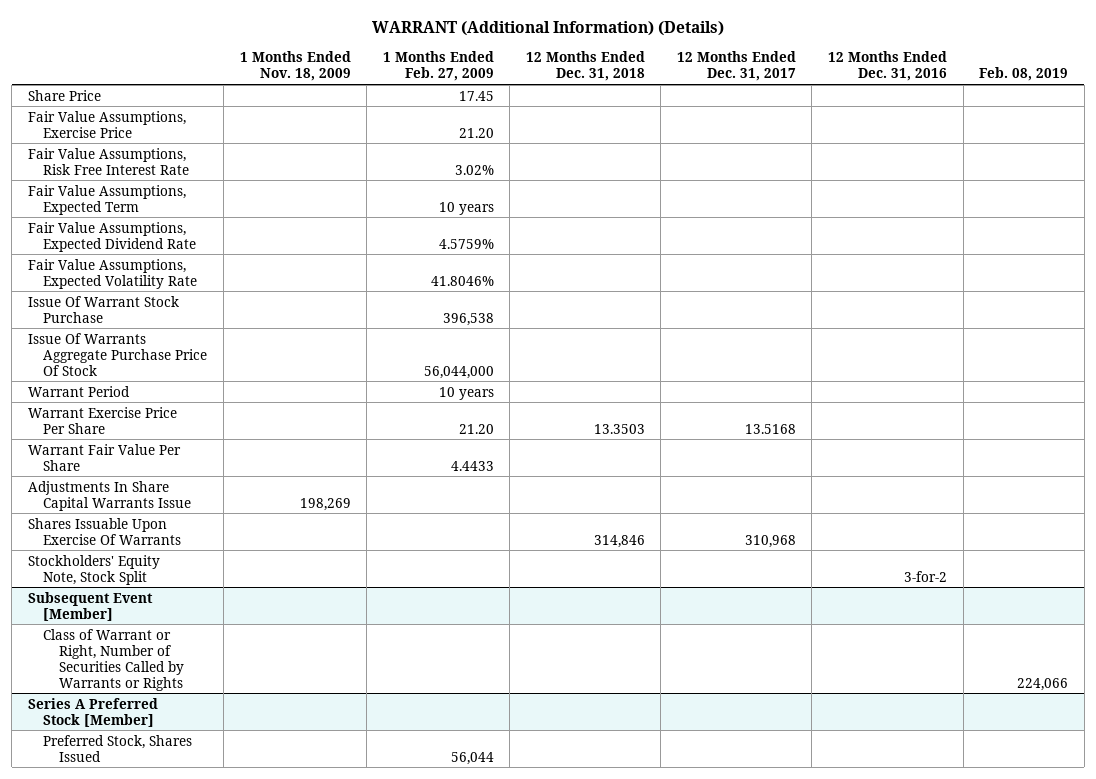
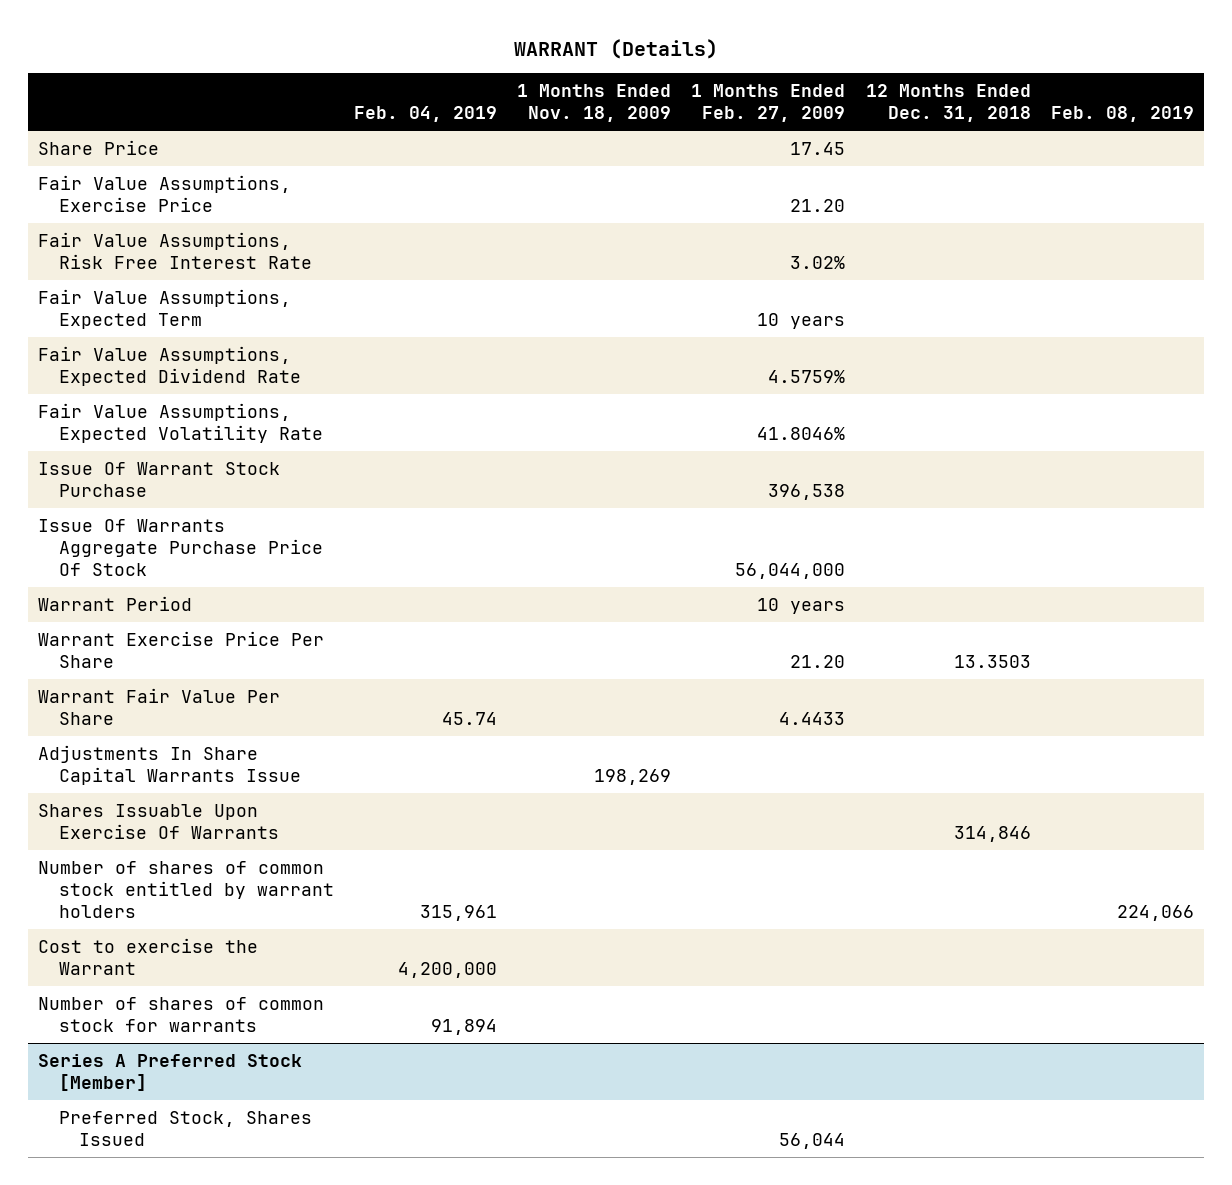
- WARRANT (Additional Information) (Details)
+ WARRANT (Details)
- | 1 Months Ended Nov. 18, 2009 | 1 Months Ended Feb. 27, 2009 | 12 Months Ended Dec. 31, 2018 | 12 Months Ended Dec. 31, 2017 | 12 Months Ended Dec. 31, 2016 | Feb. 08, 2019
+ | Feb. 04, 2019 | 1 Months Ended Nov. 18, 2009 | 1 Months Ended Feb. 27, 2009 | 12 Months Ended Dec. 31, 2018 | Feb. 08, 2019
- Stockholders' Equity Note, Stock Split | | | | | 3-for-2 |
- Subsequent Event [Member]
- Class of Warrant or Right, Number of Securities Called by Warrants or Rights | | | | | | 224,066
+ Number of shares of common stock entitled by warrant holders | 315,961 | | | | 224,066
+ Cost to exercise the Warrant | 4,200,000 | | | |
+ Number of shares of common stock for warrants | 91,894 | | | |

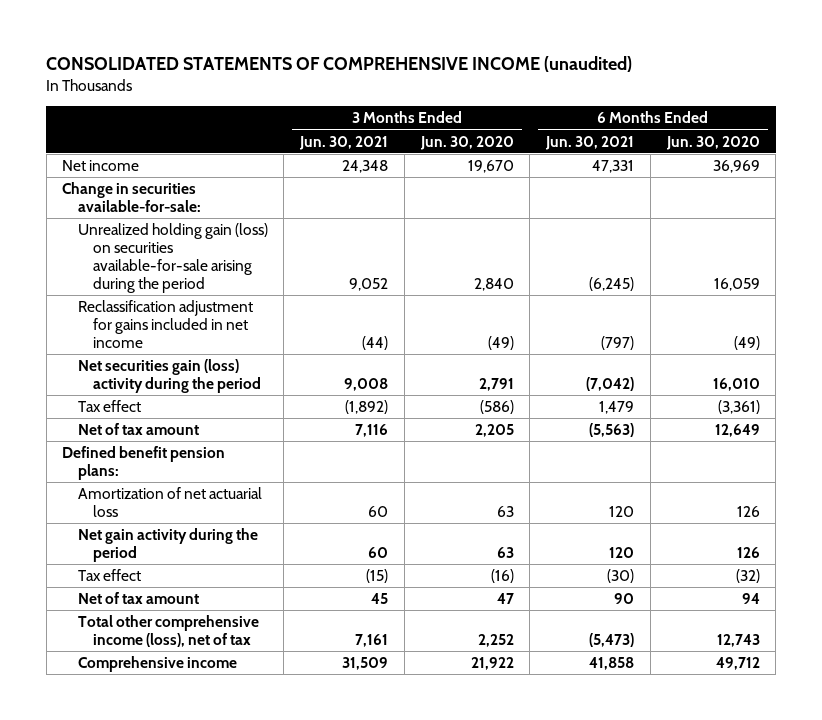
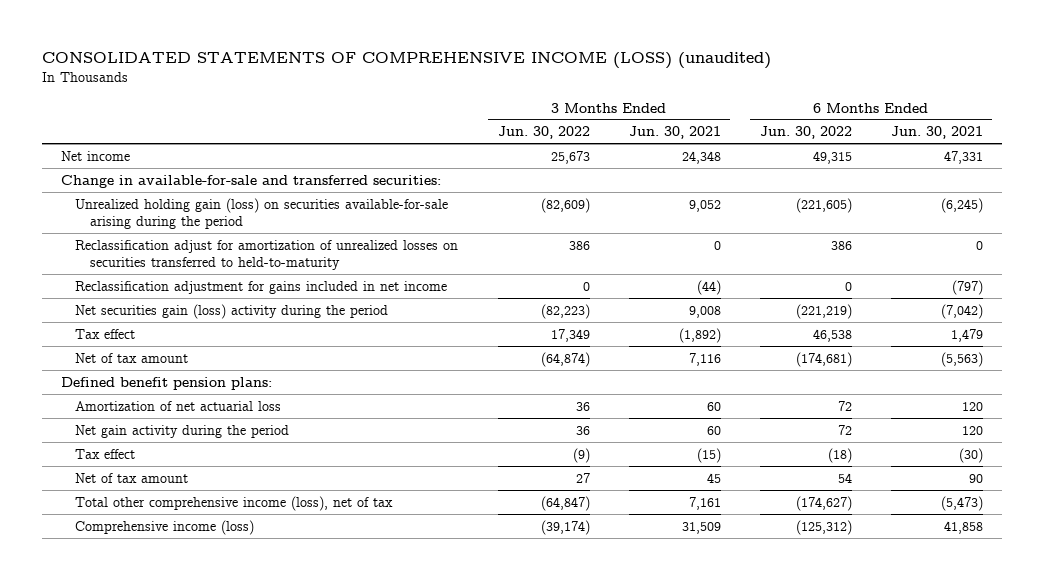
- CONSOLIDATED STATEMENTS OF COMPREHENSIVE INCOME (unaudited)
+ CONSOLIDATED STATEMENTS OF COMPREHENSIVE INCOME (LOSS) (unaudited)
- | 3 Months Ended Jun. 30, 2021 | 3 Months Ended Jun. 30, 2020 | 6 Months Ended Jun. 30, 2021 | 6 Months Ended Jun. 30, 2020
+ | 3 Months Ended Jun. 30, 2022 | 3 Months Ended Jun. 30, 2021 | 6 Months Ended Jun. 30, 2022 | 6 Months Ended Jun. 30, 2021
- Change in securities available-for-sale:
+ Change in available-for-sale and transferred securities:
+ Reclassification adjust for amortization of unrealized losses on securities transferred to held-to-maturity | 386 | 0 | 386 | 0
- Comprehensive income | 31,509 | 21,922 | 41,858 | 49,712
+ Comprehensive income (loss) | (39,174) | 31,509 | (125,312) | 41,858

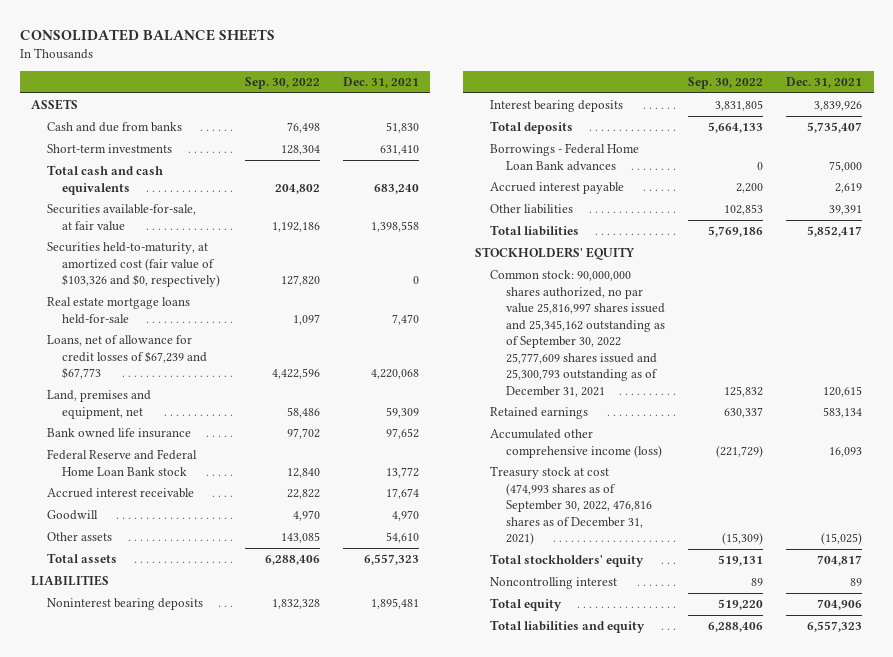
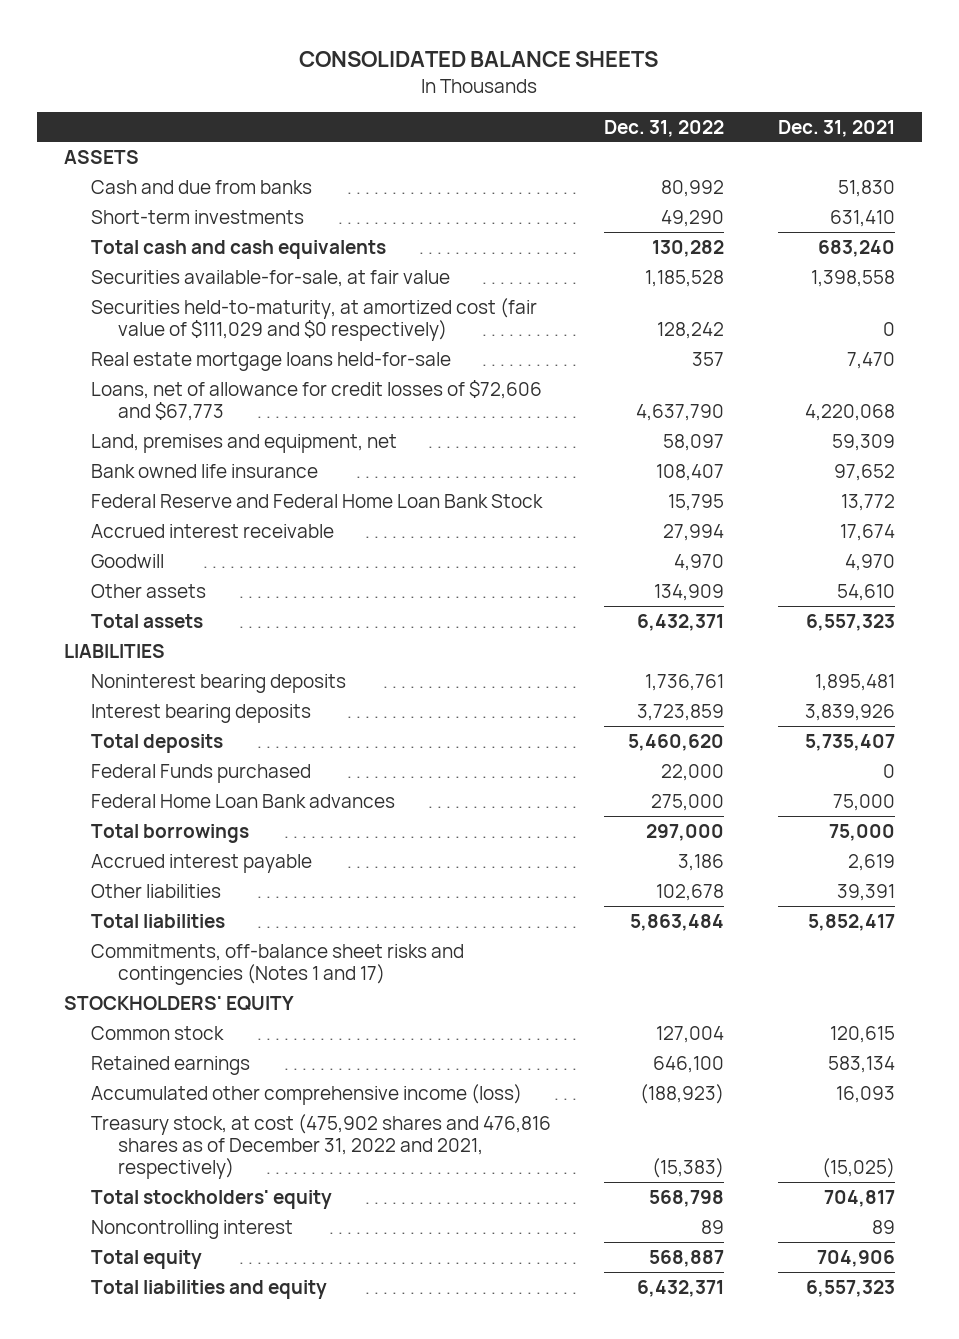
- | Sep. 30, 2022 | Dec. 31, 2021
+ | Dec. 31, 2022 | Dec. 31, 2021
- Securities held-to-maturity, at amortized cost (fair value of $103,326 and $0, respectively) | 127,820 | 0
+ Securities held-to-maturity, at amortized cost (fair value of $111,029 and $0 respectively) | 128,242 | 0
- Loans, net of allowance for credit losses of $67,239 and $67,773 | 4,422,596 | 4,220,068
+ Loans, net of allowance for credit losses of $72,606 and $67,773 | 4,637,790 | 4,220,068
- Federal Reserve and Federal Home Loan Bank stock | 12,840 | 13,772
+ Federal Reserve and Federal Home Loan Bank Stock | 15,795 | 13,772
- Borrowings - Federal Home Loan Bank advances | 0 | 75,000
+ Federal Funds purchased | 22,000 | 0
+ Federal Home Loan Bank advances | 275,000 | 75,000
+ Total borrowings | 297,000 | 75,000
+ Commitments, off-balance sheet risks and contingencies (Notes 1 and 17)
- Common stock: 90,000,000 shares authorized, no par value 25,816,997 shares issued and 25,345,162 outstanding as of September 30, 2022 25,777,609 shares issued and 25,300,793 outstanding as of December 31, 2021 | 125,832 | 120,615
+ Common stock | 127,004 | 120,615
- Treasury stock at cost (474,993 shares as of September 30, 2022, 476,816 shares as of December 31, 2021) | (15,309) | (15,025)
+ Treasury stock, at cost (475,902 shares and 476,816 shares as of December 31, 2022 and 2021, respectively) | (15,383) | (15,025)

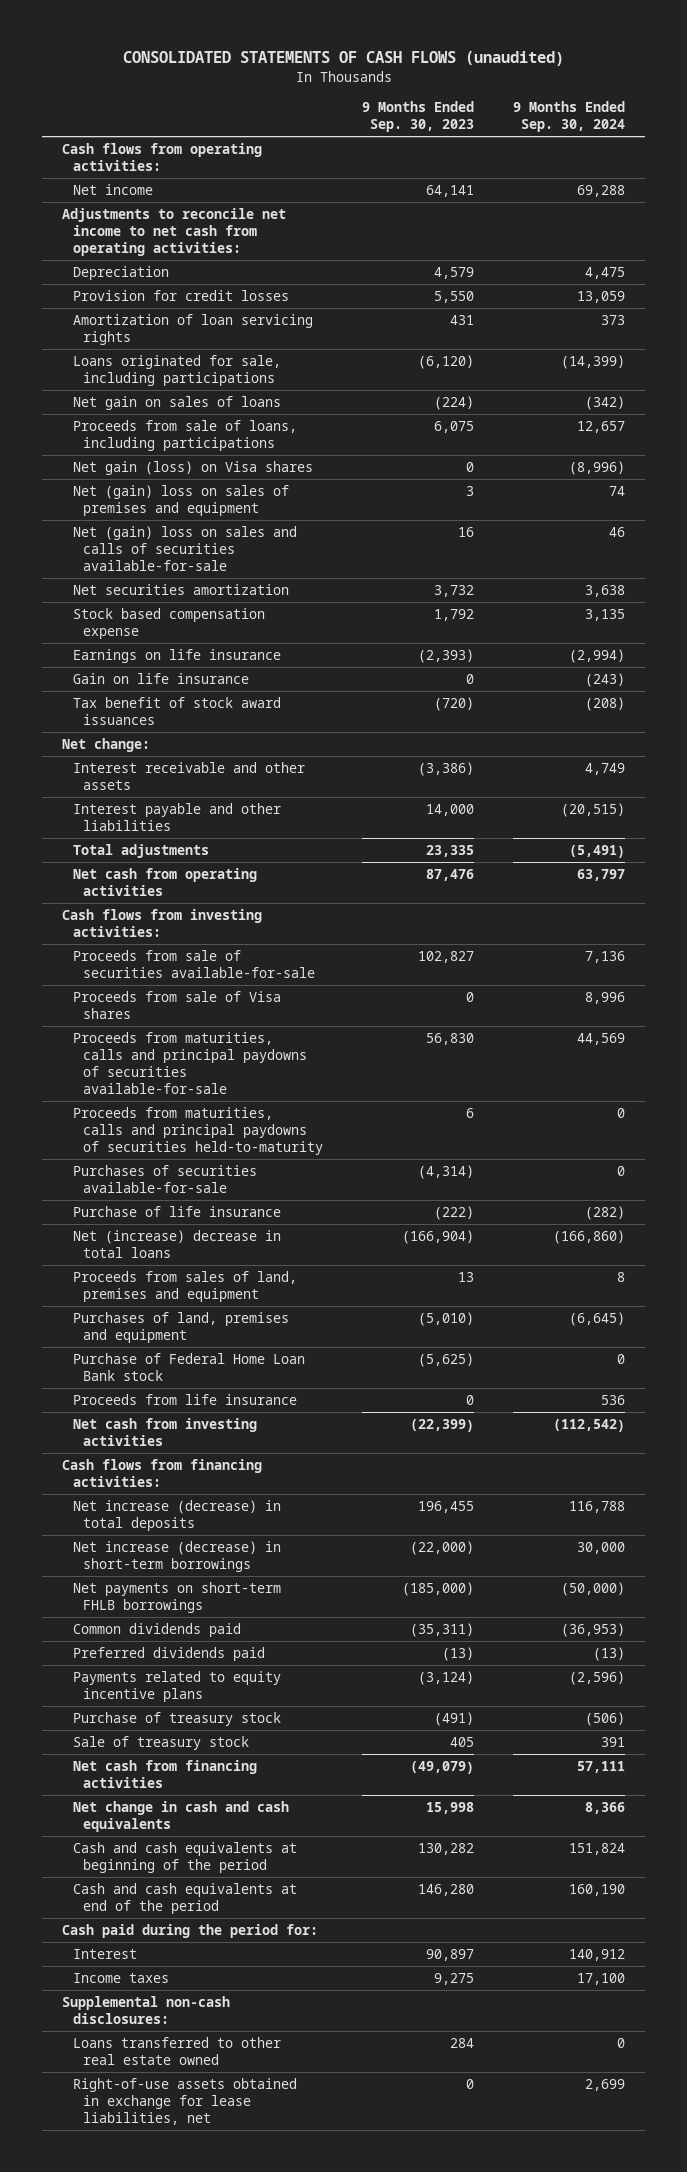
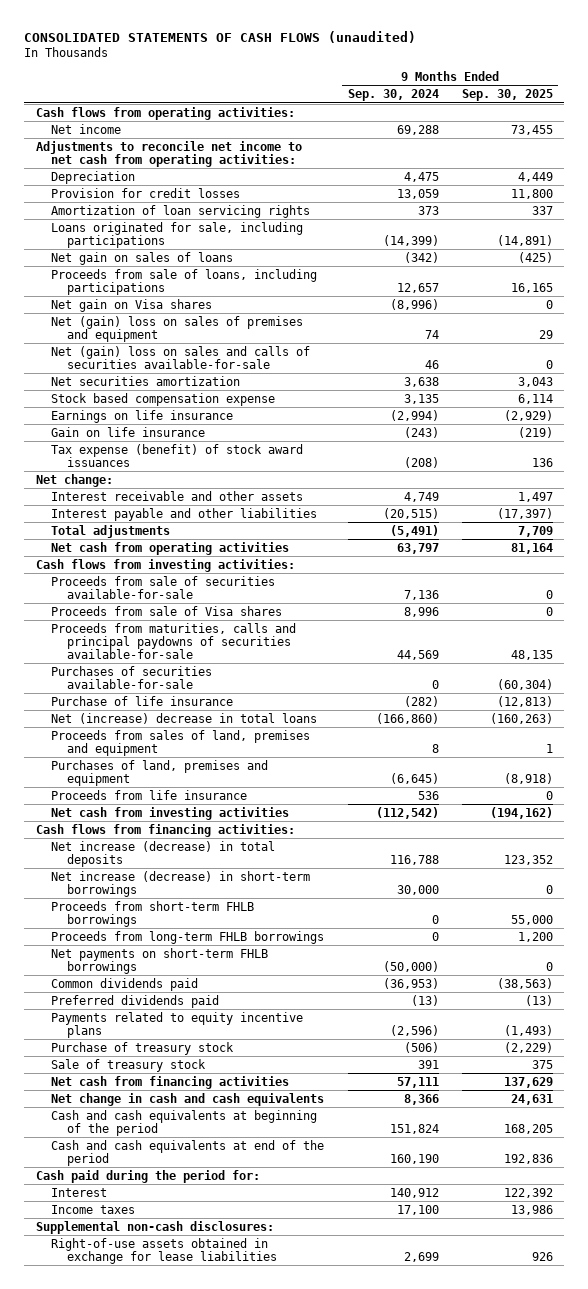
- | 9 Months Ended Sep. 30, 2023 | 9 Months Ended Sep. 30, 2024
+ | 9 Months Ended Sep. 30, 2024 | 9 Months Ended Sep. 30, 2025
- Net gain (loss) on Visa shares | 0 | (8,996)
+ Net gain on Visa shares | (8,996) | 0
- Tax benefit of stock award issuances | (720) | (208)
+ Tax expense (benefit) of stock award issuances | (208) | 136
- Proceeds from maturities, calls and principal paydowns of securities held-to-maturity | 6 | 0
- Purchase of Federal Home Loan Bank stock | (5,625) | 0
+ Proceeds from short-term FHLB borrowings | 0 | 55,000
+ Proceeds from long-term FHLB borrowings | 0 | 1,200
- Loans transferred to other real estate owned | 284 | 0
- Right-of-use assets obtained in exchange for lease liabilities, net | 0 | 2,699
+ Right-of-use assets obtained in exchange for lease liabilities | 2,699 | 926

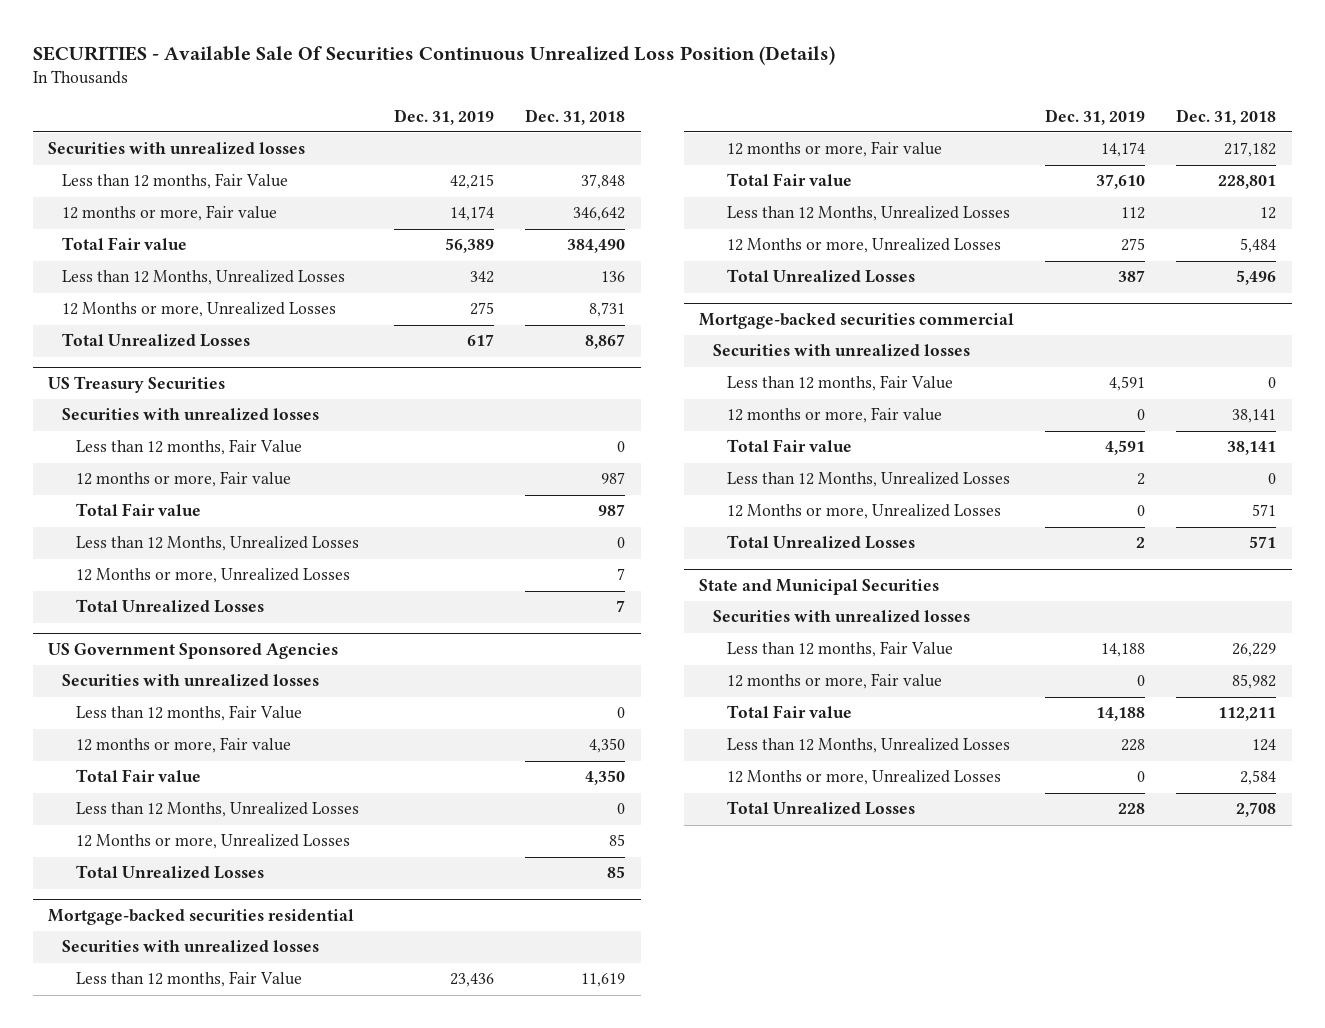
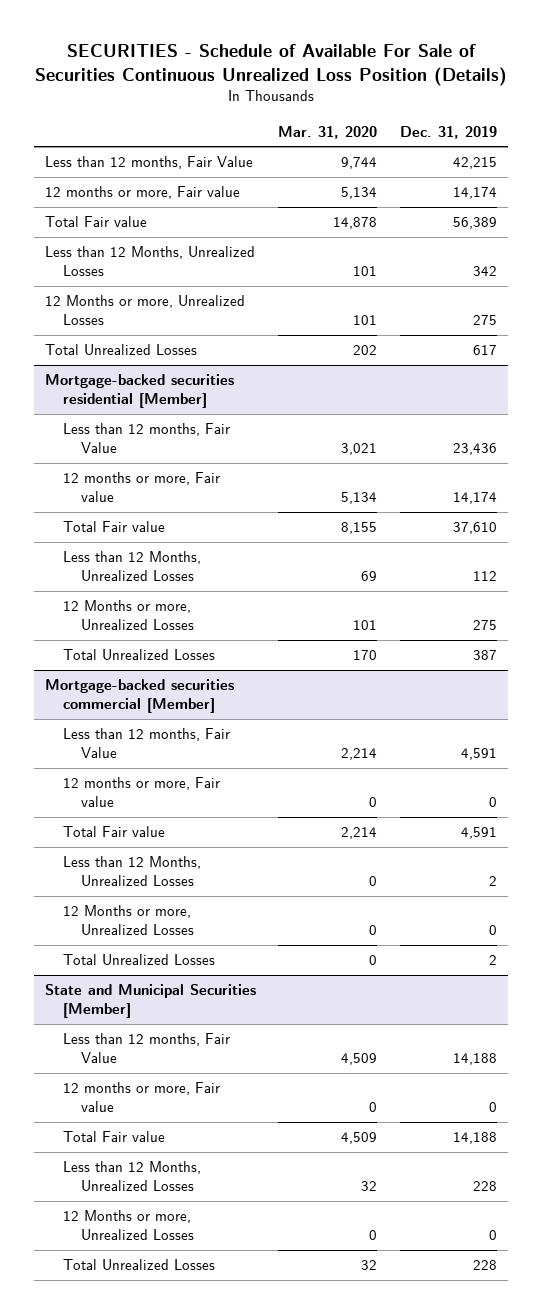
- SECURITIES - Available Sale Of Securities Continuous Unrealized Loss Position (Details)
+ SECURITIES - Schedule of Available For Sale of Securities Continuous Unrealized Loss Position (Details)
- | Dec. 31, 2019 | Dec. 31, 2018
+ | Mar. 31, 2020 | Dec. 31, 2019
- Securities with unrealized losses
- US Treasury Securities
- Securities with unrealized losses
- Less than 12 months, Fair Value | | 0
- 12 months or more, Fair value | | 987
- Total Fair value | | 987
- Less than 12 Months, Unrealized Losses | | 0
- 12 Months or more, Unrealized Losses | | 7
- Total Unrealized Losses | | 7
- US Government Sponsored Agencies
- Securities with unrealized losses
- Less than 12 months, Fair Value | | 0
- 12 months or more, Fair value | | 4,350
- Total Fair value | | 4,350
- Less than 12 Months, Unrealized Losses | | 0
- 12 Months or more, Unrealized Losses | | 85
- Total Unrealized Losses | | 85
- Mortgage-backed securities residential
- Securities with unrealized losses
+ Mortgage-backed securities residential [Member]
- Mortgage-backed securities commercial
- Securities with unrealized losses
+ Mortgage-backed securities commercial [Member]
- State and Municipal Securities
- Securities with unrealized losses
+ State and Municipal Securities [Member]

